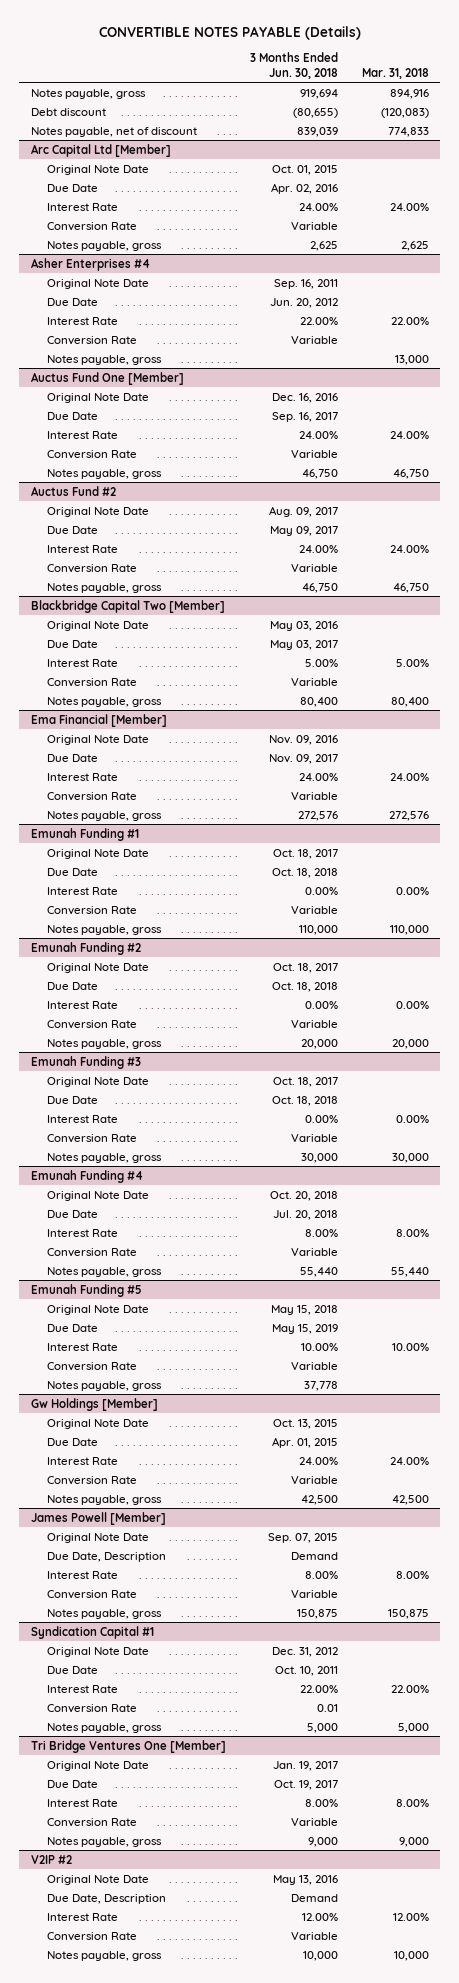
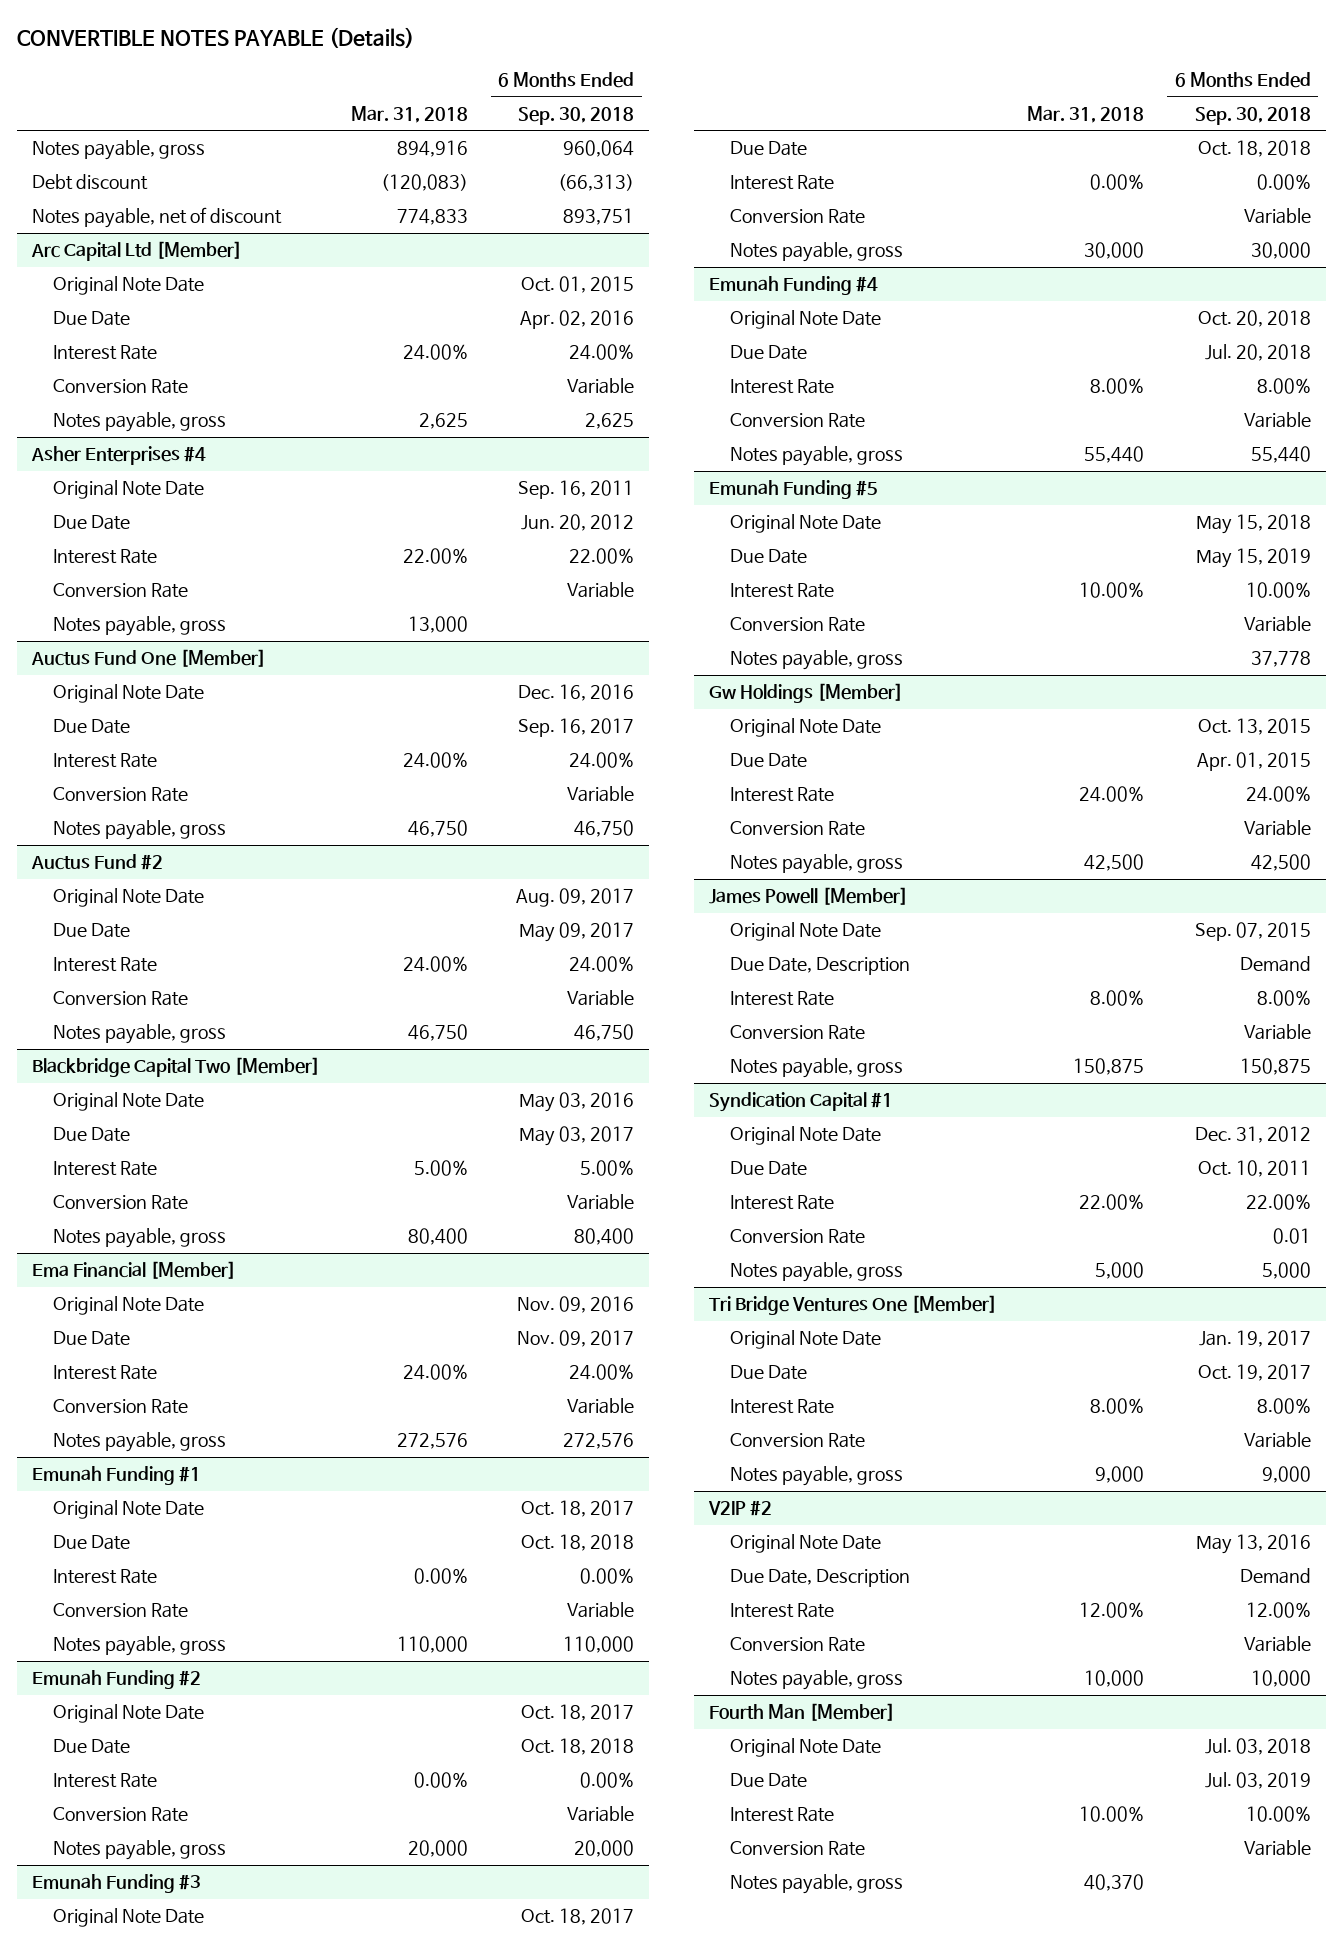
- | 3 Months Ended Jun. 30, 2018 | Mar. 31, 2018
+ | Mar. 31, 2018 | 6 Months Ended Sep. 30, 2018
+ Fourth Man [Member]
+ Original Note Date | | Jul. 03, 2018
+ Due Date | | Jul. 03, 2019
+ Interest Rate | 10.00% | 10.00%
+ Conversion Rate | | Variable
+ Notes payable, gross | 40,370 |

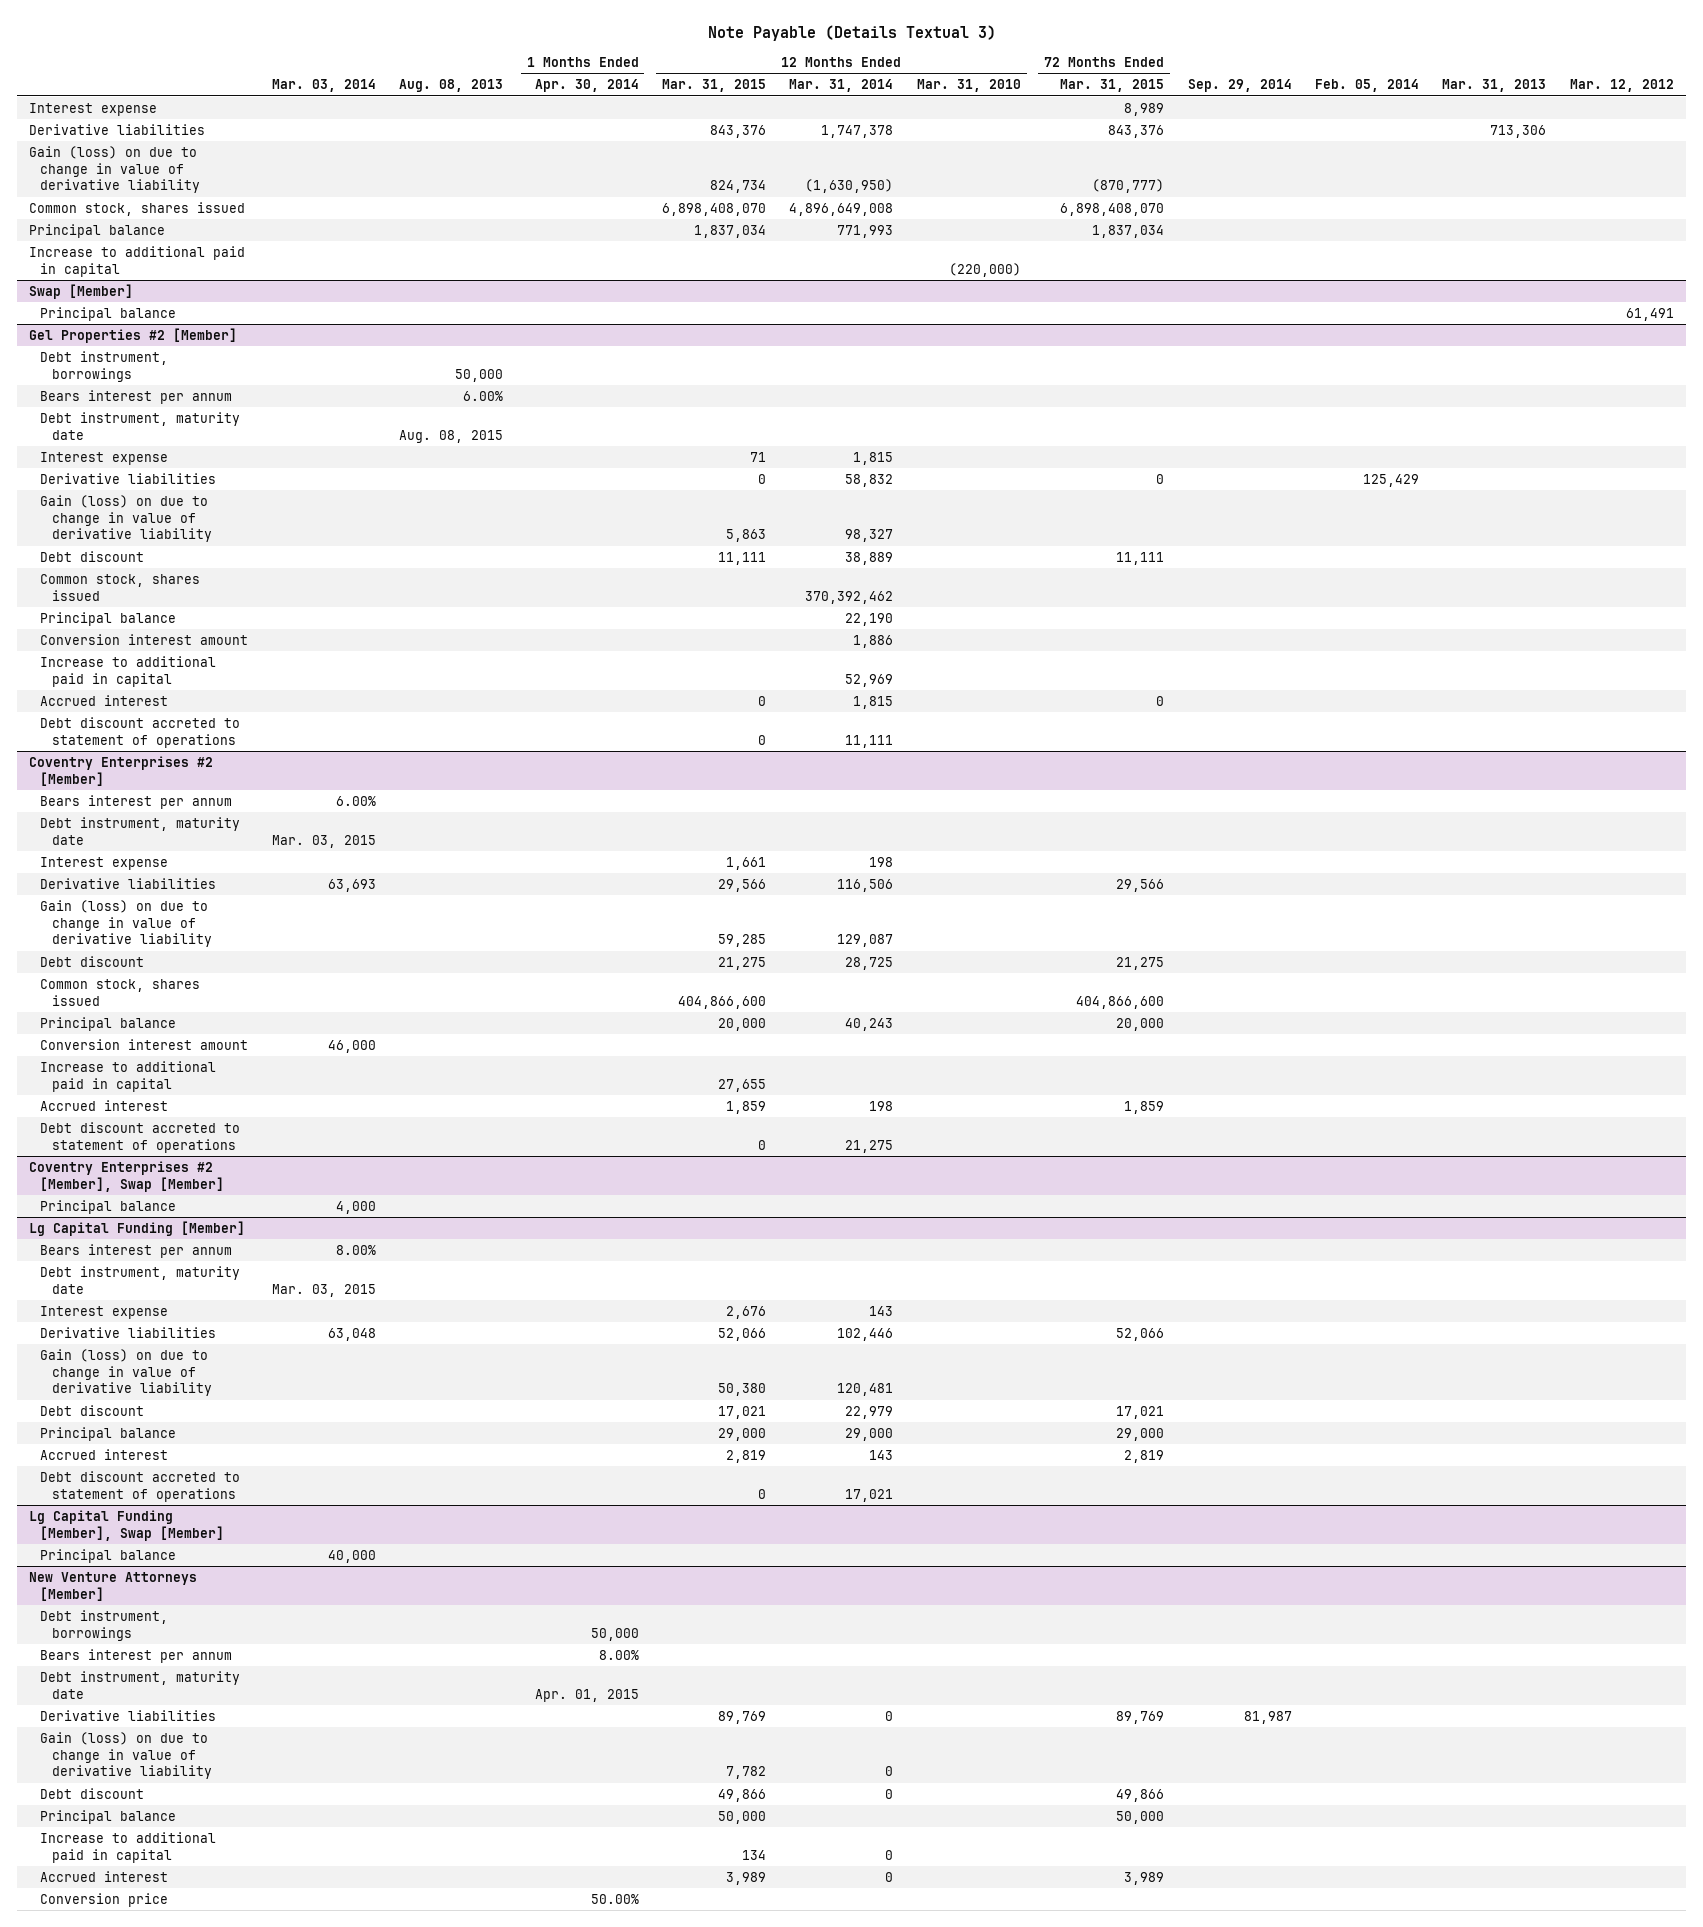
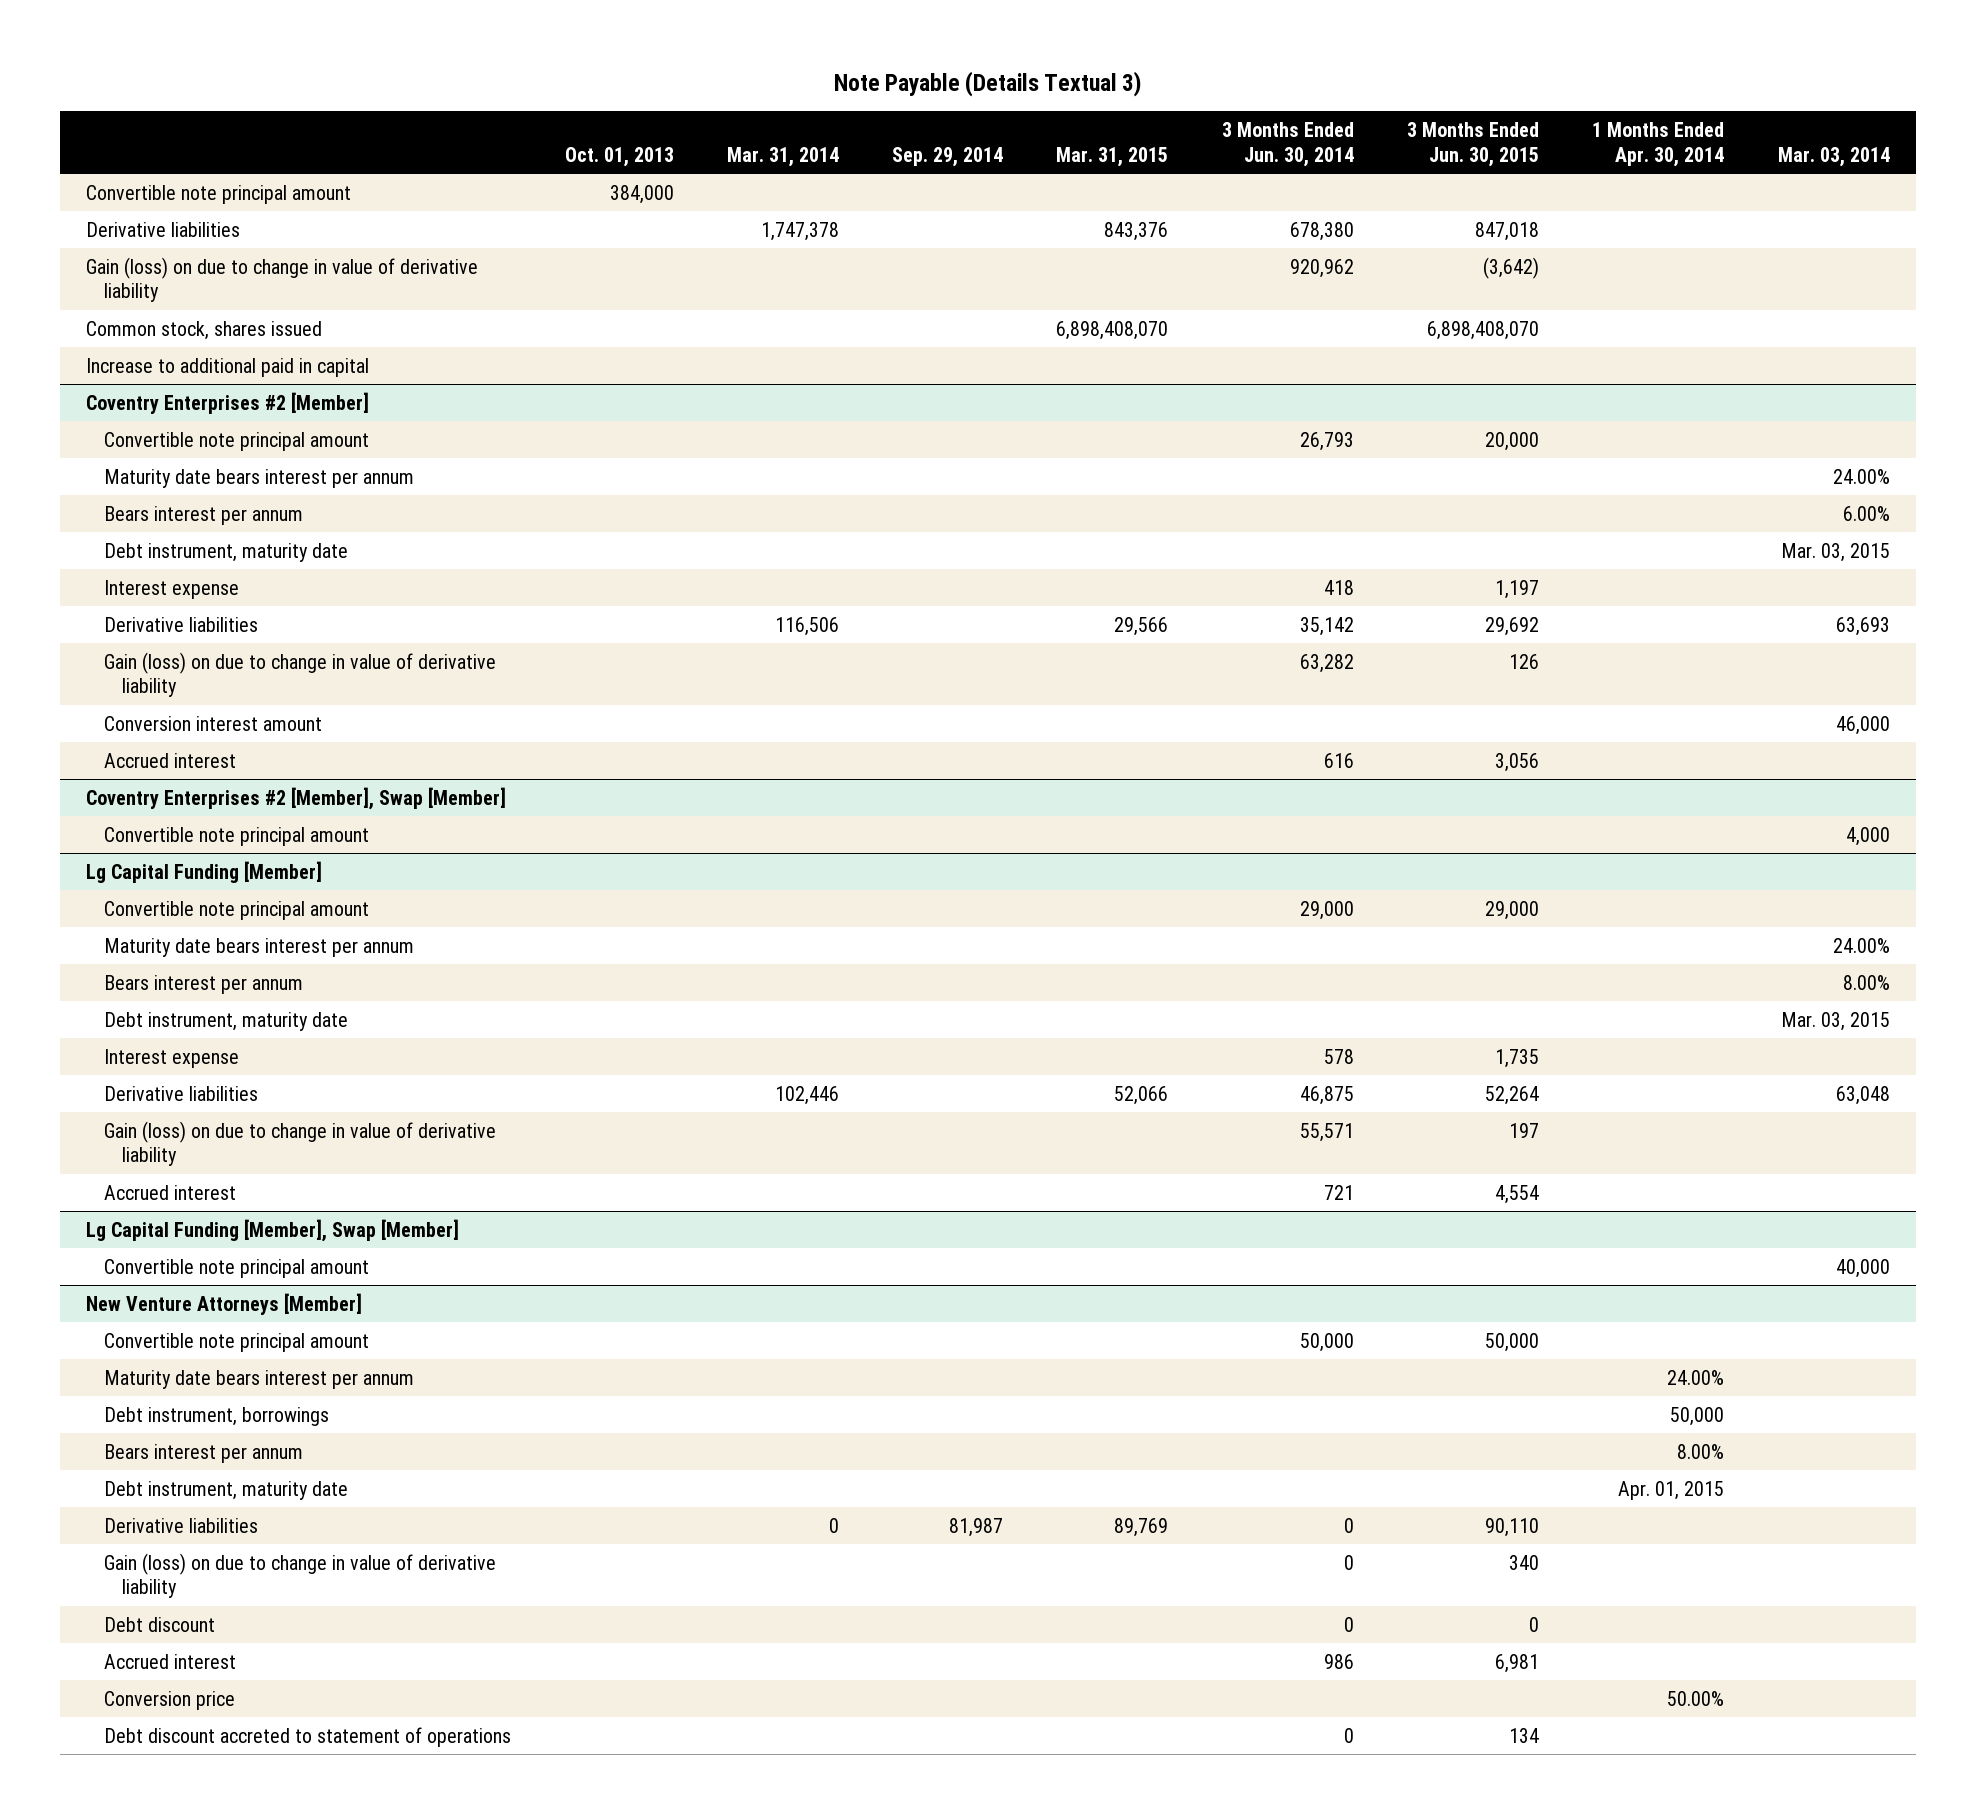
- | Mar. 03, 2014 | Aug. 08, 2013 | 1 Months Ended Apr. 30, 2014 | 12 Months Ended Mar. 31, 2015 | 12 Months Ended Mar. 31, 2014 | 12 Months Ended Mar. 31, 2010 | 72 Months Ended Mar. 31, 2015 | Sep. 29, 2014 | Feb. 05, 2014 | Mar. 31, 2013 | Mar. 12, 2012
+ | Oct. 01, 2013 | Mar. 31, 2014 | Sep. 29, 2014 | Mar. 31, 2015 | 3 Months Ended Jun. 30, 2014 | 3 Months Ended Jun. 30, 2015 | 1 Months Ended Apr. 30, 2014 | Mar. 03, 2014
- Interest expense | | | | | | | 8,989 | | | |
+ Convertible note principal amount | 384,000 | | | | | | |
- Principal balance | | | | 1,837,034 | 771,993 | | 1,837,034 | | | |
- Swap [Member]
- Principal balance | | | | | | | | | | | 61,491
- Gel Properties #2 [Member]
- Debt instrument, borrowings | | 50,000 | | | | | | | | |
- Bears interest per annum | | 6.00% | | | | | | | | |
- Debt instrument, maturity date | | Aug. 08, 2015 | | | | | | | | |
- Interest expense | | | | 71 | 1,815 | | | | | |
- Derivative liabilities | | | | 0 | 58,832 | | 0 | | 125,429 | |
- Gain (loss) on due to change in value of derivative liability | | | | 5,863 | 98,327 | | | | | |
- Debt discount | | | | 11,111 | 38,889 | | 11,111 | | | |
- Common stock, shares issued | | | | | 370,392,462 | | | | | |
- Principal balance | | | | | 22,190 | | | | | |
- Conversion interest amount | | | | | 1,886 | | | | | |
- Increase to additional paid in capital | | | | | 52,969 | | | | | |
- Accrued interest | | | | 0 | 1,815 | | 0 | | | |
- Debt discount accreted to statement of operations | | | | 0 | 11,111 | | | | | |
@ Coventry Enterprises #2 [Member]
+ Convertible note principal amount | | | | | 26,793 | 20,000 | |
+ Maturity date bears interest per annum | | | | | | | | 24.00%
- Debt discount | | | | 21,275 | 28,725 | | 21,275 | | | |
- Common stock, shares issued | | | | 404,866,600 | | | 404,866,600 | | | |
- Principal balance | | | | 20,000 | 40,243 | | 20,000 | | | |
- Increase to additional paid in capital | | | | 27,655 | | | | | | |
- Debt discount accreted to statement of operations | | | | 0 | 21,275 | | | | | |
@ Coventry Enterprises #2 [Member], Swap [Member]
- Principal balance | 4,000 | | | | | | | | | |
+ Convertible note principal amount | | | | | | | | 4,000
@ Lg Capital Funding [Member]
+ Convertible note principal amount | | | | | 29,000 | 29,000 | |
+ Maturity date bears interest per annum | | | | | | | | 24.00%
- Debt discount | | | | 17,021 | 22,979 | | 17,021 | | | |
- Principal balance | | | | 29,000 | 29,000 | | 29,000 | | | |
- Debt discount accreted to statement of operations | | | | 0 | 17,021 | | | | | |
@ Lg Capital Funding [Member], Swap [Member]
- Principal balance | 40,000 | | | | | | | | | |
+ Convertible note principal amount | | | | | | | | 40,000
@ New Venture Attorneys [Member]
+ Convertible note principal amount | | | | | 50,000 | 50,000 | |
+ Maturity date bears interest per annum | | | | | | | 24.00% |
- Principal balance | | | | 50,000 | | | 50,000 | | | |
- Increase to additional paid in capital | | | | 134 | 0 | | | | | |
+ Debt discount accreted to statement of operations | | | | | 0 | 134 | |

